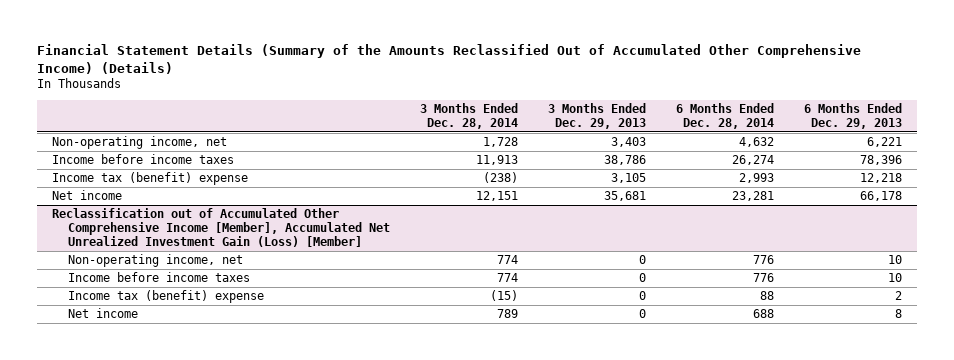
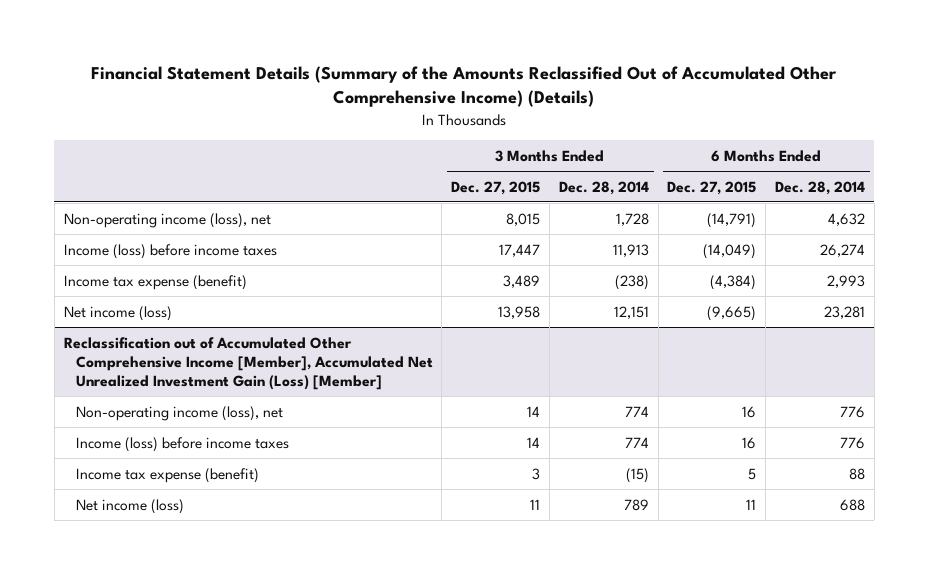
- | 3 Months Ended Dec. 28, 2014 | 3 Months Ended Dec. 29, 2013 | 6 Months Ended Dec. 28, 2014 | 6 Months Ended Dec. 29, 2013
+ | 3 Months Ended Dec. 27, 2015 | 3 Months Ended Dec. 28, 2014 | 6 Months Ended Dec. 27, 2015 | 6 Months Ended Dec. 28, 2014
- Non-operating income, net | 1,728 | 3,403 | 4,632 | 6,221
- Income before income taxes | 11,913 | 38,786 | 26,274 | 78,396
- Income tax (benefit) expense | (238) | 3,105 | 2,993 | 12,218
- Net income | 12,151 | 35,681 | 23,281 | 66,178
+ Non-operating income (loss), net | 8,015 | 1,728 | (14,791) | 4,632
+ Income (loss) before income taxes | 17,447 | 11,913 | (14,049) | 26,274
+ Income tax expense (benefit) | 3,489 | (238) | (4,384) | 2,993
+ Net income (loss) | 13,958 | 12,151 | (9,665) | 23,281
@ Reclassification out of Accumulated Other Comprehensive Income [Member], Accumulated Net Unrealized Investment Gain (Loss) [Member]
- Non-operating income, net | 774 | 0 | 776 | 10
- Income before income taxes | 774 | 0 | 776 | 10
- Income tax (benefit) expense | (15) | 0 | 88 | 2
- Net income | 789 | 0 | 688 | 8
+ Non-operating income (loss), net | 14 | 774 | 16 | 776
+ Income (loss) before income taxes | 14 | 774 | 16 | 776
+ Income tax expense (benefit) | 3 | (15) | 5 | 88
+ Net income (loss) | 11 | 789 | 11 | 688

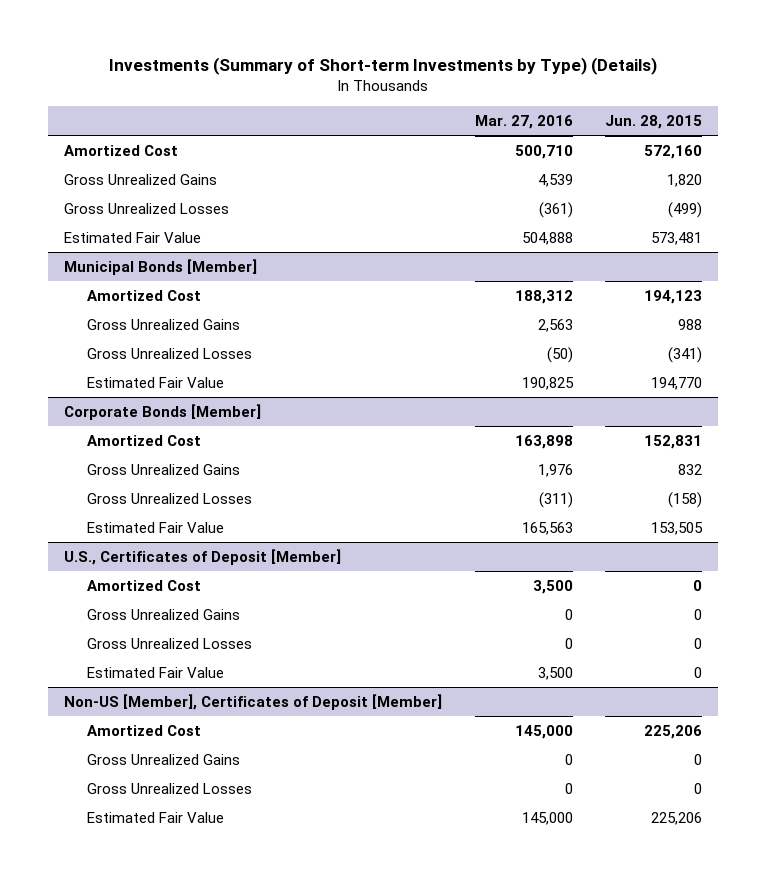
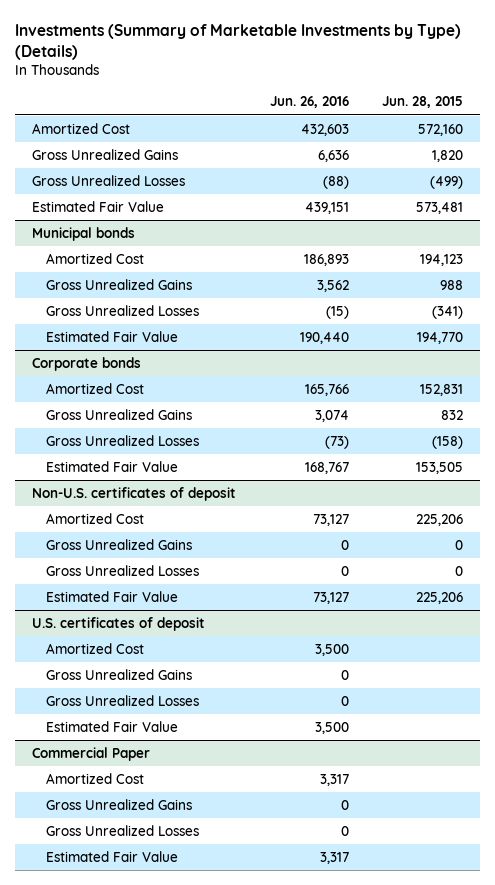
- Investments (Summary of Short-term Investments by Type) (Details)
+ Investments (Summary of Marketable Investments by Type) (Details)
- | Mar. 27, 2016 | Jun. 28, 2015
+ | Jun. 26, 2016 | Jun. 28, 2015
- Municipal Bonds [Member]
+ Municipal bonds
- Corporate Bonds [Member]
+ Corporate bonds
- U.S., Certificates of Deposit [Member]
- Amortized Cost | 3,500 | 0
- Gross Unrealized Gains | 0 | 0
- Gross Unrealized Losses | 0 | 0
- Estimated Fair Value | 3,500 | 0
- Non-US [Member], Certificates of Deposit [Member]
+ Non-U.S. certificates of deposit
+ U.S. certificates of deposit
+ Amortized Cost | 3,500 |
+ Gross Unrealized Gains | 0 |
+ Gross Unrealized Losses | 0 |
+ Estimated Fair Value | 3,500 |
+ Commercial Paper
+ Amortized Cost | 3,317 |
+ Gross Unrealized Gains | 0 |
+ Gross Unrealized Losses | 0 |
+ Estimated Fair Value | 3,317 |

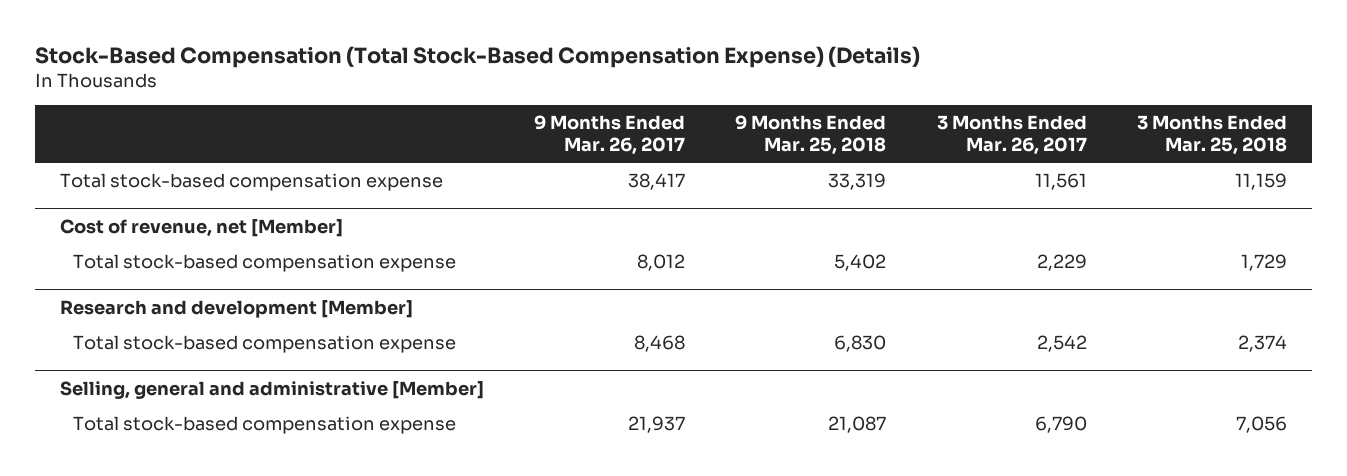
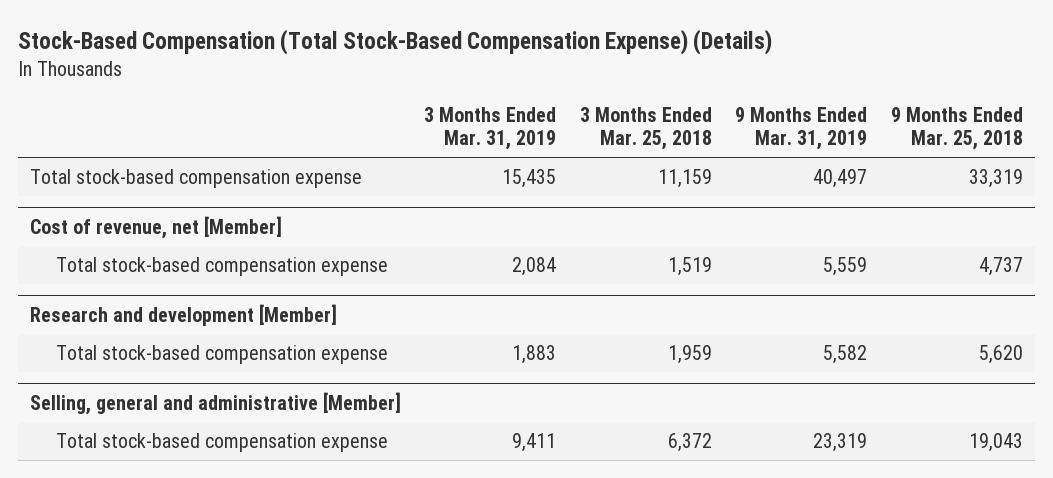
- | 9 Months Ended Mar. 26, 2017 | 9 Months Ended Mar. 25, 2018 | 3 Months Ended Mar. 26, 2017 | 3 Months Ended Mar. 25, 2018
+ | 3 Months Ended Mar. 31, 2019 | 3 Months Ended Mar. 25, 2018 | 9 Months Ended Mar. 31, 2019 | 9 Months Ended Mar. 25, 2018
@ Cost of revenue, net [Member]
- Total stock-based compensation expense | 8,012 | 5,402 | 2,229 | 1,729
+ Total stock-based compensation expense | 2,084 | 1,519 | 5,559 | 4,737
@ Research and development [Member]
- Total stock-based compensation expense | 8,468 | 6,830 | 2,542 | 2,374
+ Total stock-based compensation expense | 1,883 | 1,959 | 5,582 | 5,620
@ Selling, general and administrative [Member]
- Total stock-based compensation expense | 21,937 | 21,087 | 6,790 | 7,056
+ Total stock-based compensation expense | 9,411 | 6,372 | 23,319 | 19,043

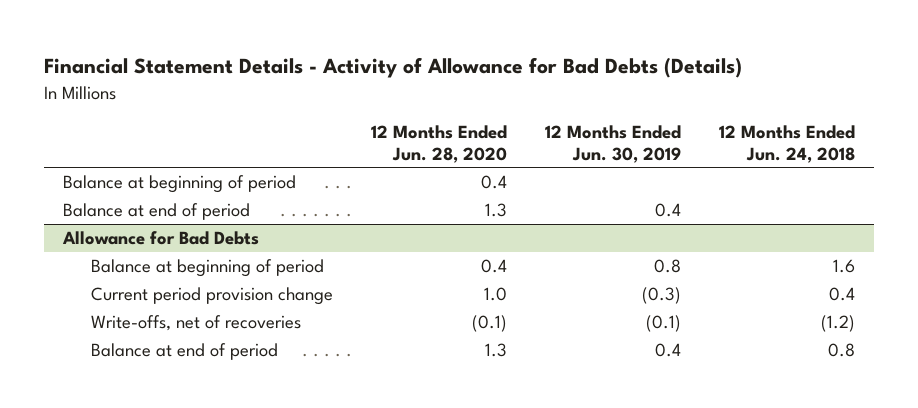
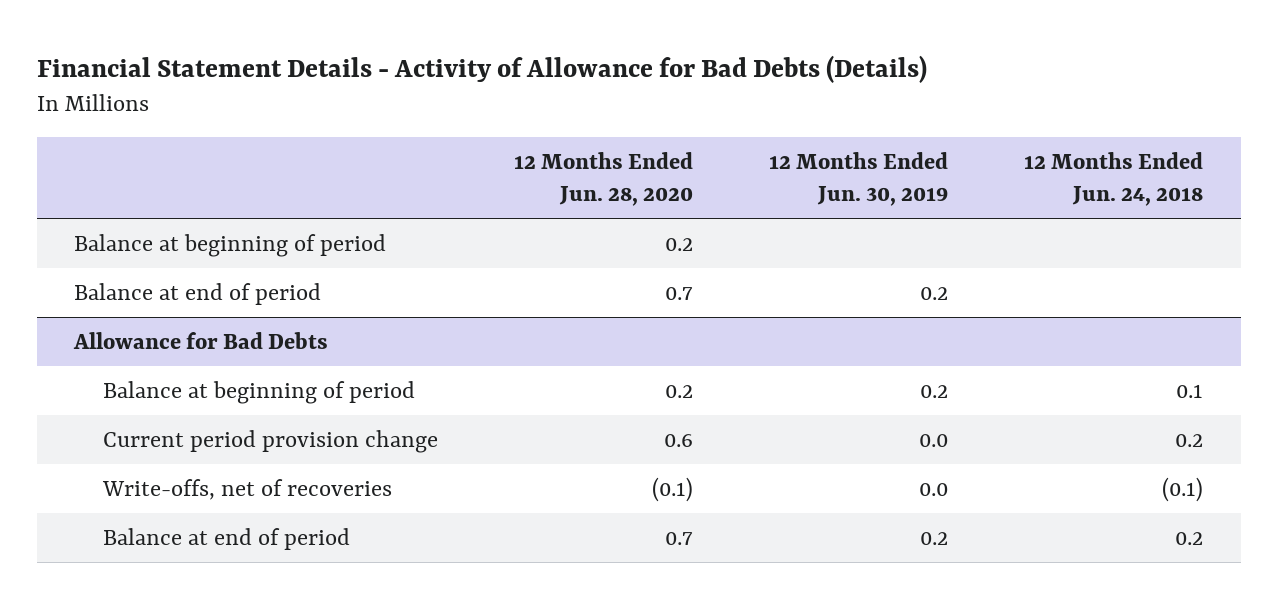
- Balance at beginning of period | 0.4 | |
- Balance at end of period | 1.3 | 0.4 |
+ Balance at beginning of period | 0.2 | |
+ Balance at end of period | 0.7 | 0.2 |
@ Allowance for Bad Debts
- Balance at beginning of period | 0.4 | 0.8 | 1.6
- Current period provision change | 1.0 | (0.3) | 0.4
- Write-offs, net of recoveries | (0.1) | (0.1) | (1.2)
- Balance at end of period | 1.3 | 0.4 | 0.8
+ Balance at beginning of period | 0.2 | 0.2 | 0.1
+ Current period provision change | 0.6 | 0.0 | 0.2
+ Write-offs, net of recoveries | (0.1) | 0.0 | (0.1)
+ Balance at end of period | 0.7 | 0.2 | 0.2

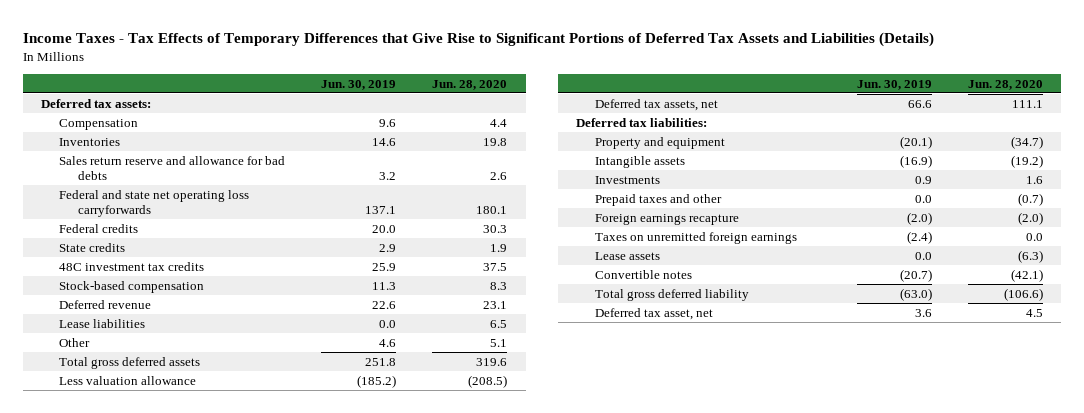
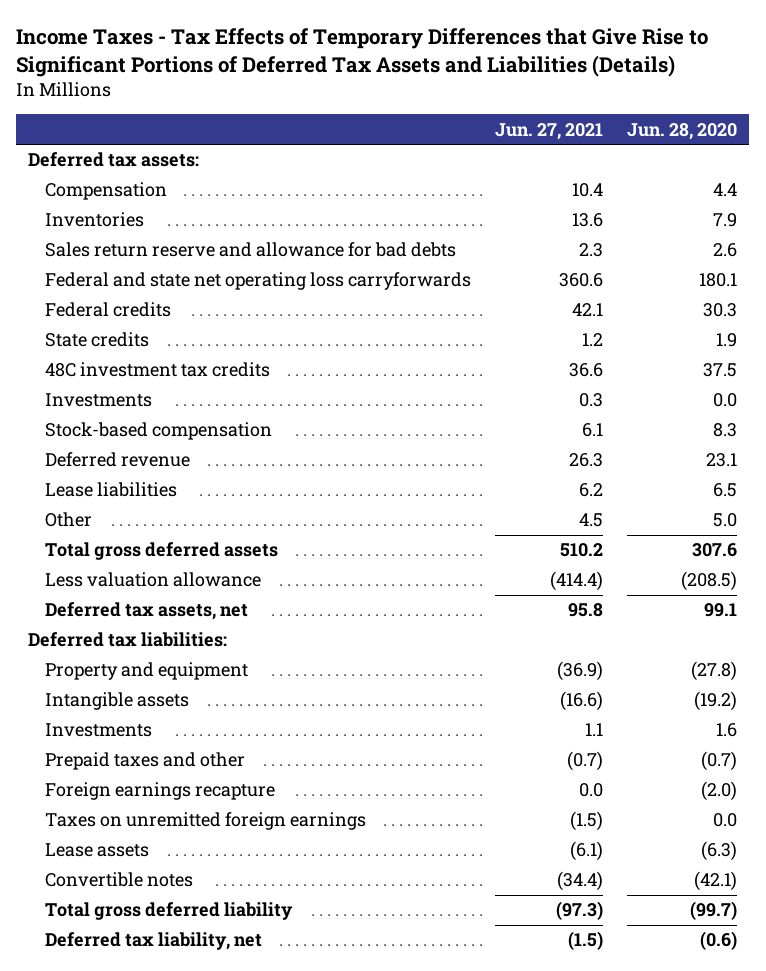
- | Jun. 30, 2019 | Jun. 28, 2020
+ | Jun. 27, 2021 | Jun. 28, 2020
- Inventories | 14.6 | 19.8
+ Inventories | 13.6 | 7.9
+ Investments | 0.3 | 0.0
- Other | 4.6 | 5.1
- Total gross deferred assets | 251.8 | 319.6
+ Other | 4.5 | 5.0
+ Total gross deferred assets | 510.2 | 307.6
- Deferred tax assets, net | 66.6 | 111.1
+ Deferred tax assets, net | 95.8 | 99.1
- Property and equipment | (20.1) | (34.7)
+ Property and equipment | (36.9) | (27.8)
- Total gross deferred liability | (63.0) | (106.6)
- Deferred tax asset, net | 3.6 | 4.5
+ Total gross deferred liability | (97.3) | (99.7)
+ Deferred tax liability, net | (1.5) | (0.6)

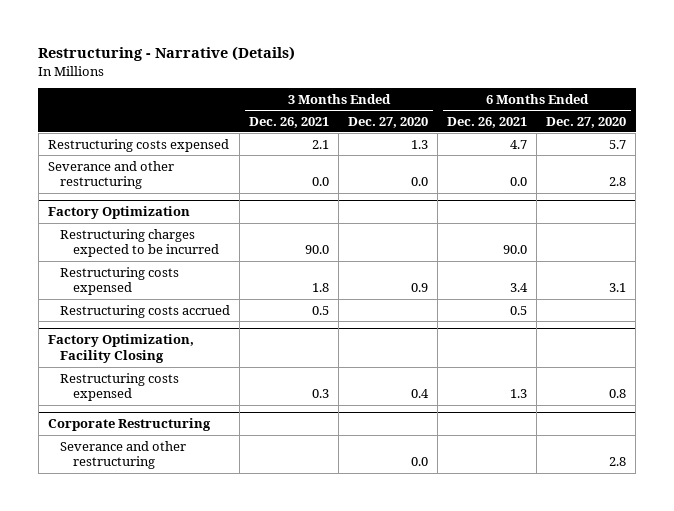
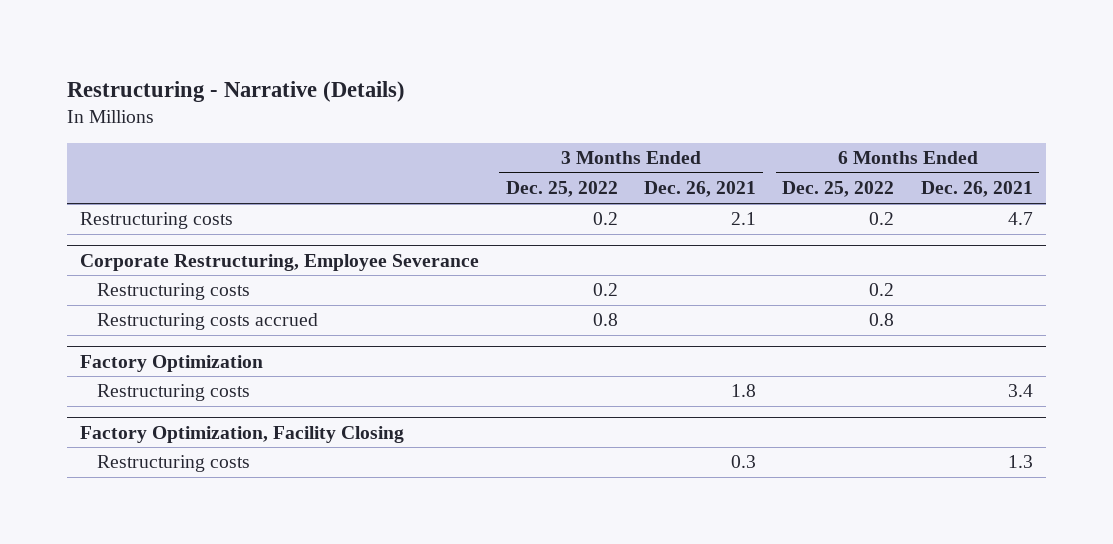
- | 3 Months Ended Dec. 26, 2021 | 3 Months Ended Dec. 27, 2020 | 6 Months Ended Dec. 26, 2021 | 6 Months Ended Dec. 27, 2020
+ | 3 Months Ended Dec. 25, 2022 | 3 Months Ended Dec. 26, 2021 | 6 Months Ended Dec. 25, 2022 | 6 Months Ended Dec. 26, 2021
- Restructuring costs expensed | 2.1 | 1.3 | 4.7 | 5.7
- Severance and other restructuring | 0.0 | 0.0 | 0.0 | 2.8
+ Restructuring costs | 0.2 | 2.1 | 0.2 | 4.7
+ Corporate Restructuring, Employee Severance
+ Restructuring costs | 0.2 | | 0.2 |
+ Restructuring costs accrued | 0.8 | | 0.8 |
@ Factory Optimization
- Restructuring charges expected to be incurred | 90.0 | | 90.0 |
- Restructuring costs expensed | 1.8 | 0.9 | 3.4 | 3.1
- Restructuring costs accrued | 0.5 | | 0.5 |
+ Restructuring costs | | 1.8 | | 3.4
@ Factory Optimization, Facility Closing
- Restructuring costs expensed | 0.3 | 0.4 | 1.3 | 0.8
- Corporate Restructuring
- Severance and other restructuring | | 0.0 | | 2.8
@ Factory Optimization, Facility Closing
+ Restructuring costs | | 0.3 | | 1.3

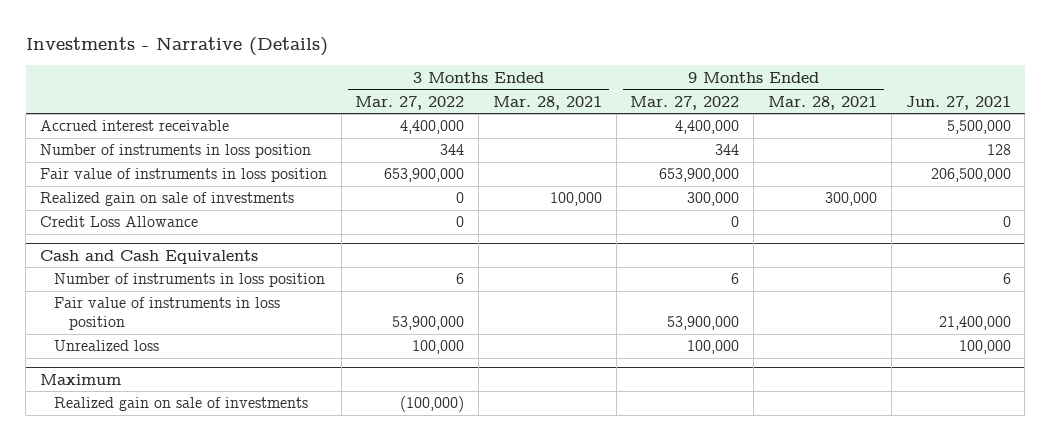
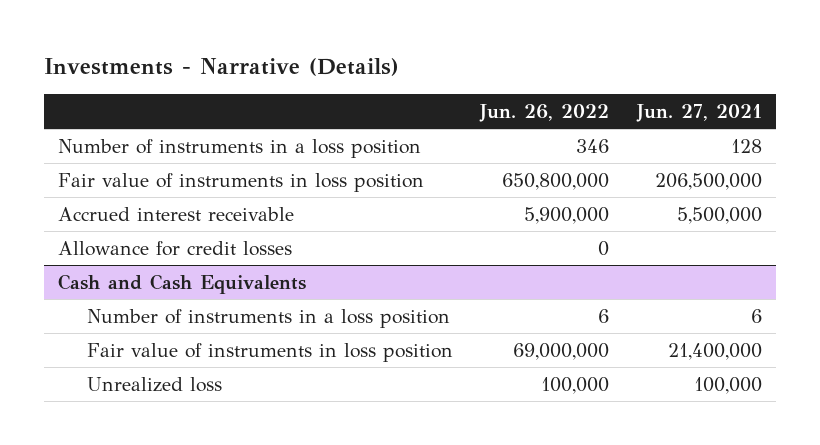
- | 3 Months Ended Mar. 27, 2022 | 3 Months Ended Mar. 28, 2021 | 9 Months Ended Mar. 27, 2022 | 9 Months Ended Mar. 28, 2021 | Jun. 27, 2021
+ | Jun. 26, 2022 | Jun. 27, 2021
- Number of instruments in loss position | 344 | | 344 | | 128
+ Number of instruments in a loss position | 346 | 128
- Realized gain on sale of investments | 0 | 100,000 | 300,000 | 300,000 |
- Credit Loss Allowance | 0 | | 0 | | 0
moved down: Accrued interest receivable | 5,900,000 | 5,500,000
+ Allowance for credit losses | 0 |
@ Cash and Cash Equivalents
- Number of instruments in loss position | 6 | | 6 | | 6
+ Number of instruments in a loss position | 6 | 6
- Maximum
- Realized gain on sale of investments | (100,000) | | | |

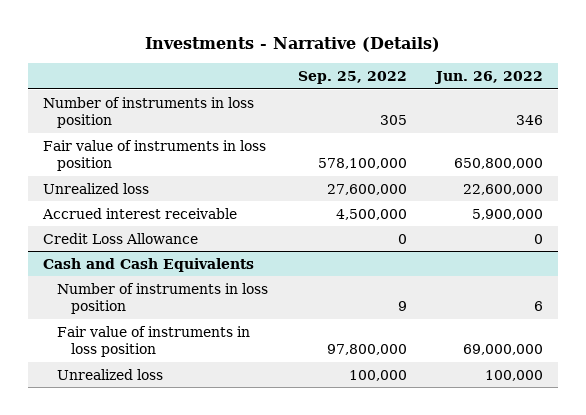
- | Jun. 26, 2022 | Jun. 27, 2021
+ | Sep. 25, 2022 | Jun. 26, 2022
- Number of instruments in a loss position | 346 | 128
+ Number of instruments in loss position | 305 | 346
+ Unrealized loss | 27,600,000 | 22,600,000
- Allowance for credit losses | 0 |
+ Credit Loss Allowance | 0 | 0
@ Cash and Cash Equivalents
- Number of instruments in a loss position | 6 | 6
+ Number of instruments in loss position | 9 | 6

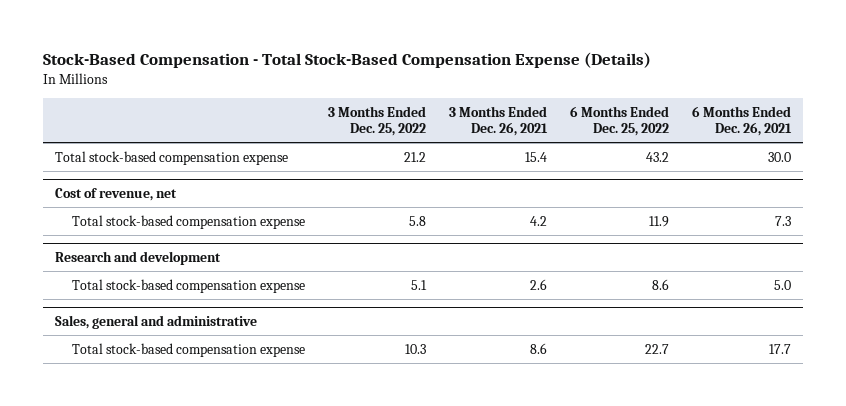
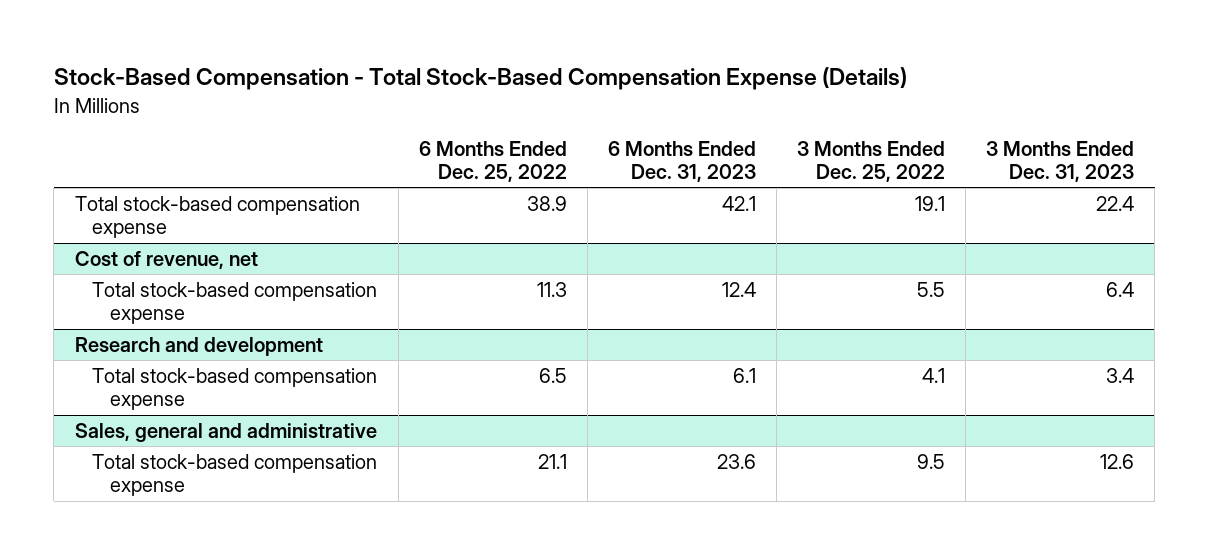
- | 3 Months Ended Dec. 25, 2022 | 3 Months Ended Dec. 26, 2021 | 6 Months Ended Dec. 25, 2022 | 6 Months Ended Dec. 26, 2021
+ | 6 Months Ended Dec. 25, 2022 | 6 Months Ended Dec. 31, 2023 | 3 Months Ended Dec. 25, 2022 | 3 Months Ended Dec. 31, 2023
- Total stock-based compensation expense | 21.2 | 15.4 | 43.2 | 30.0
+ Total stock-based compensation expense | 38.9 | 42.1 | 19.1 | 22.4
@ Cost of revenue, net
- Total stock-based compensation expense | 5.8 | 4.2 | 11.9 | 7.3
+ Total stock-based compensation expense | 11.3 | 12.4 | 5.5 | 6.4
@ Research and development
- Total stock-based compensation expense | 5.1 | 2.6 | 8.6 | 5.0
+ Total stock-based compensation expense | 6.5 | 6.1 | 4.1 | 3.4
@ Sales, general and administrative
- Total stock-based compensation expense | 10.3 | 8.6 | 22.7 | 17.7
+ Total stock-based compensation expense | 21.1 | 23.6 | 9.5 | 12.6

